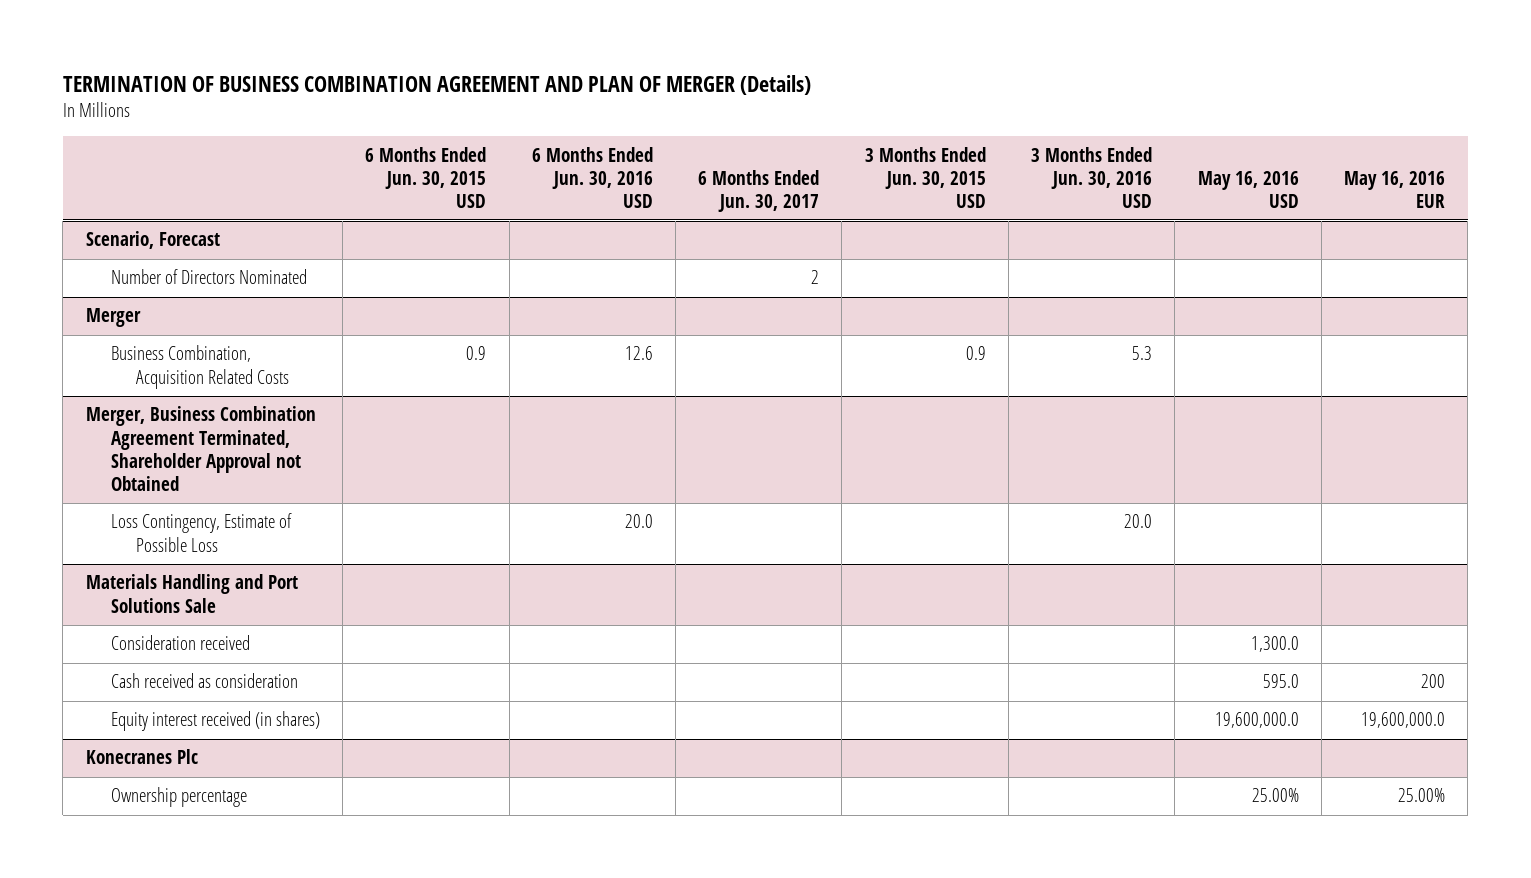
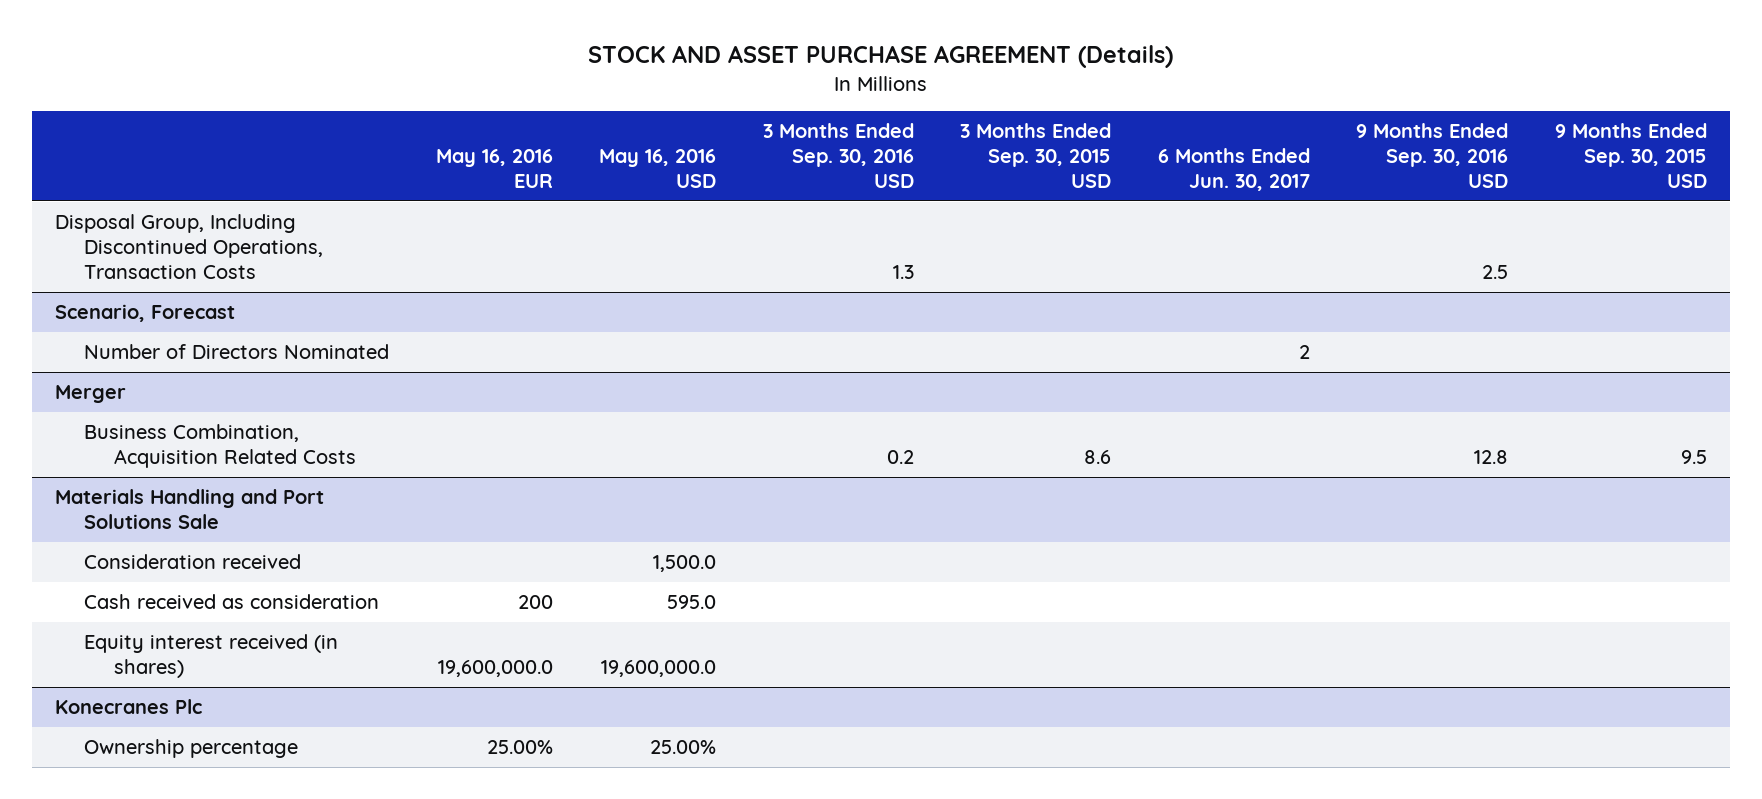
- TERMINATION OF BUSINESS COMBINATION AGREEMENT AND PLAN OF MERGER (Details)
+ STOCK AND ASSET PURCHASE AGREEMENT (Details)
- | 6 Months Ended Jun. 30, 2015 USD | 6 Months Ended Jun. 30, 2016 USD | 6 Months Ended Jun. 30, 2017 | 3 Months Ended Jun. 30, 2015 USD | 3 Months Ended Jun. 30, 2016 USD | May 16, 2016 USD | May 16, 2016 EUR
+ | May 16, 2016 EUR | May 16, 2016 USD | 3 Months Ended Sep. 30, 2016 USD | 3 Months Ended Sep. 30, 2015 USD | 6 Months Ended Jun. 30, 2017 | 9 Months Ended Sep. 30, 2016 USD | 9 Months Ended Sep. 30, 2015 USD
+ Disposal Group, Including Discontinued Operations, Transaction Costs | | | 1.3 | | | 2.5 |
- Merger, Business Combination Agreement Terminated, Shareholder Approval not Obtained
- Loss Contingency, Estimate of Possible Loss | | 20.0 | | | 20.0 | |
@ Materials Handling and Port Solutions Sale
- Consideration received | | | | | | 1,300.0 |
+ Consideration received | | 1,500.0 | | | | |

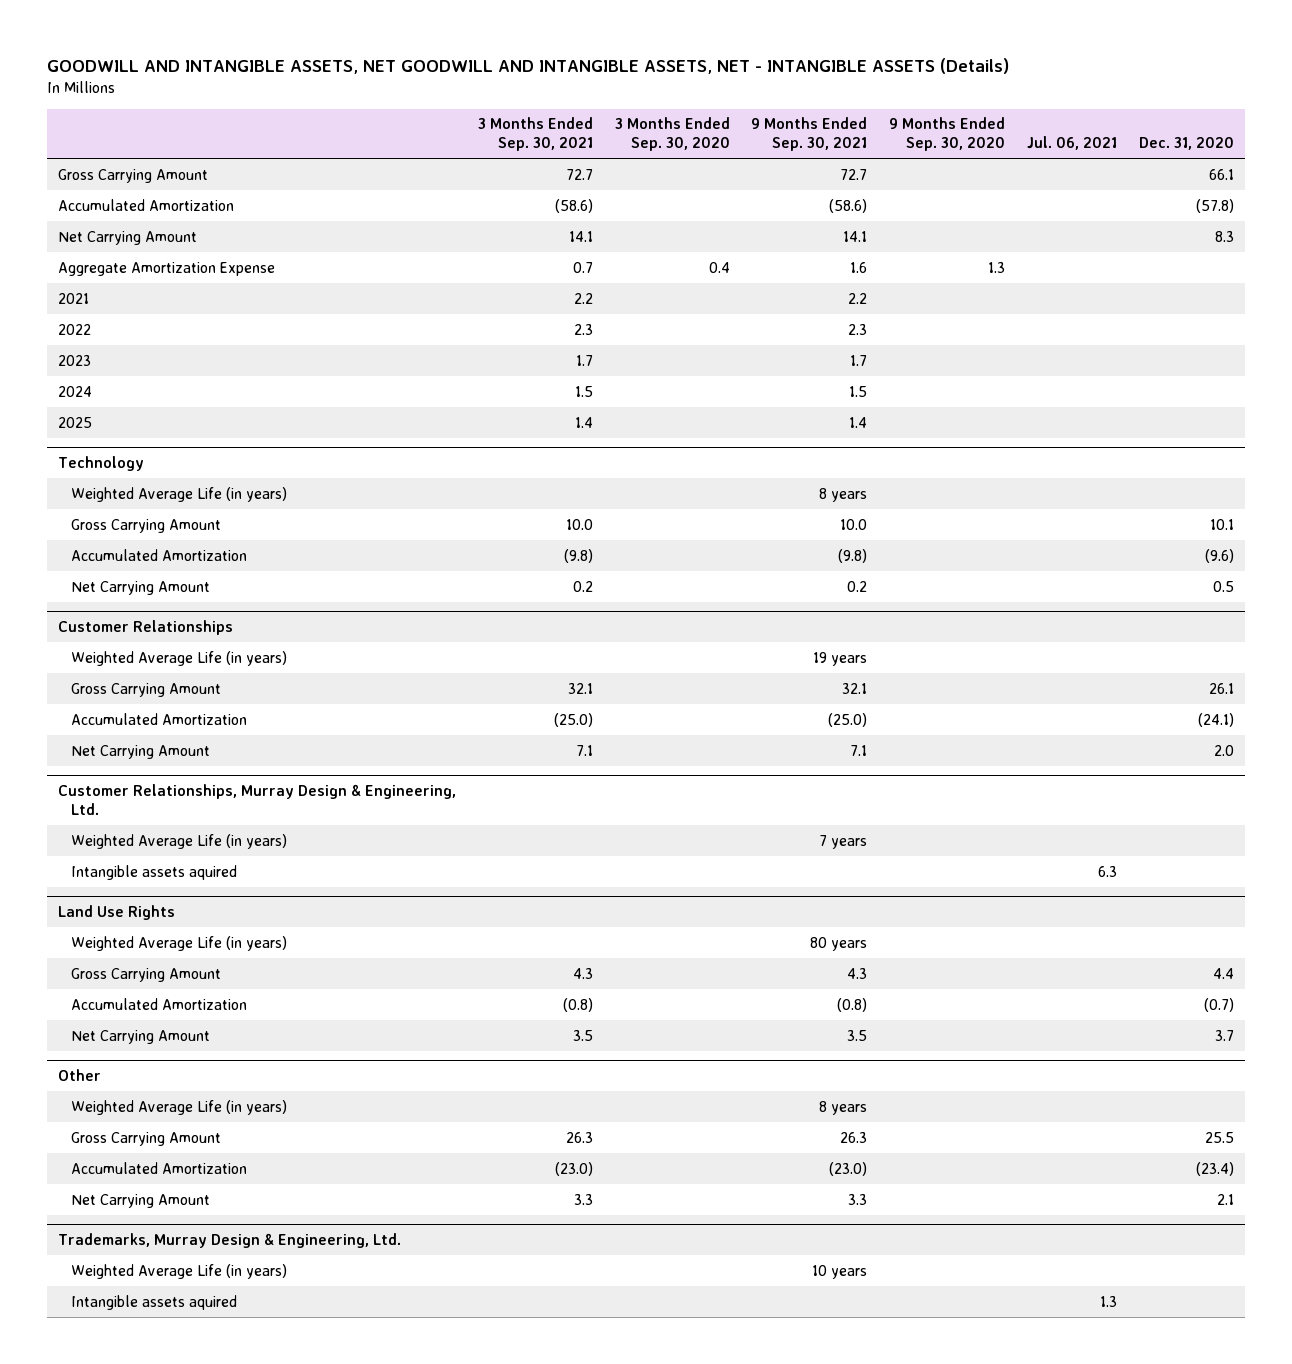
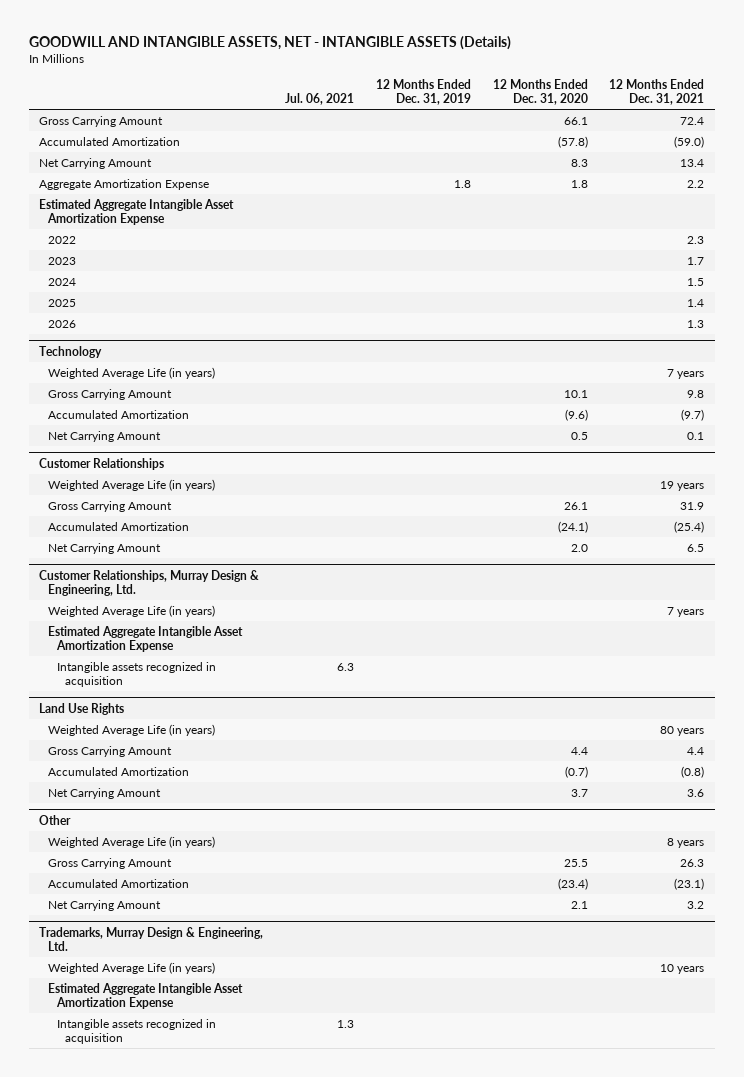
- GOODWILL AND INTANGIBLE ASSETS, NET GOODWILL AND INTANGIBLE ASSETS, NET - INTANGIBLE ASSETS (Details)
+ GOODWILL AND INTANGIBLE ASSETS, NET - INTANGIBLE ASSETS (Details)
- | 3 Months Ended Sep. 30, 2021 | 3 Months Ended Sep. 30, 2020 | 9 Months Ended Sep. 30, 2021 | 9 Months Ended Sep. 30, 2020 | Jul. 06, 2021 | Dec. 31, 2020
+ | Jul. 06, 2021 | 12 Months Ended Dec. 31, 2019 | 12 Months Ended Dec. 31, 2020 | 12 Months Ended Dec. 31, 2021
- 2021 | 2.2 | | 2.2 | | |
+ Estimated Aggregate Intangible Asset Amortization Expense
+ 2026 | | | | 1.3
@ Customer Relationships, Murray Design & Engineering, Ltd.
- Intangible assets aquired | | | | | 6.3 |
+ Estimated Aggregate Intangible Asset Amortization Expense
+ Intangible assets recognized in acquisition | 6.3 | | |
@ Trademarks, Murray Design & Engineering, Ltd.
- Intangible assets aquired | | | | | 1.3 |
+ Estimated Aggregate Intangible Asset Amortization Expense
+ Intangible assets recognized in acquisition | 1.3 | | |

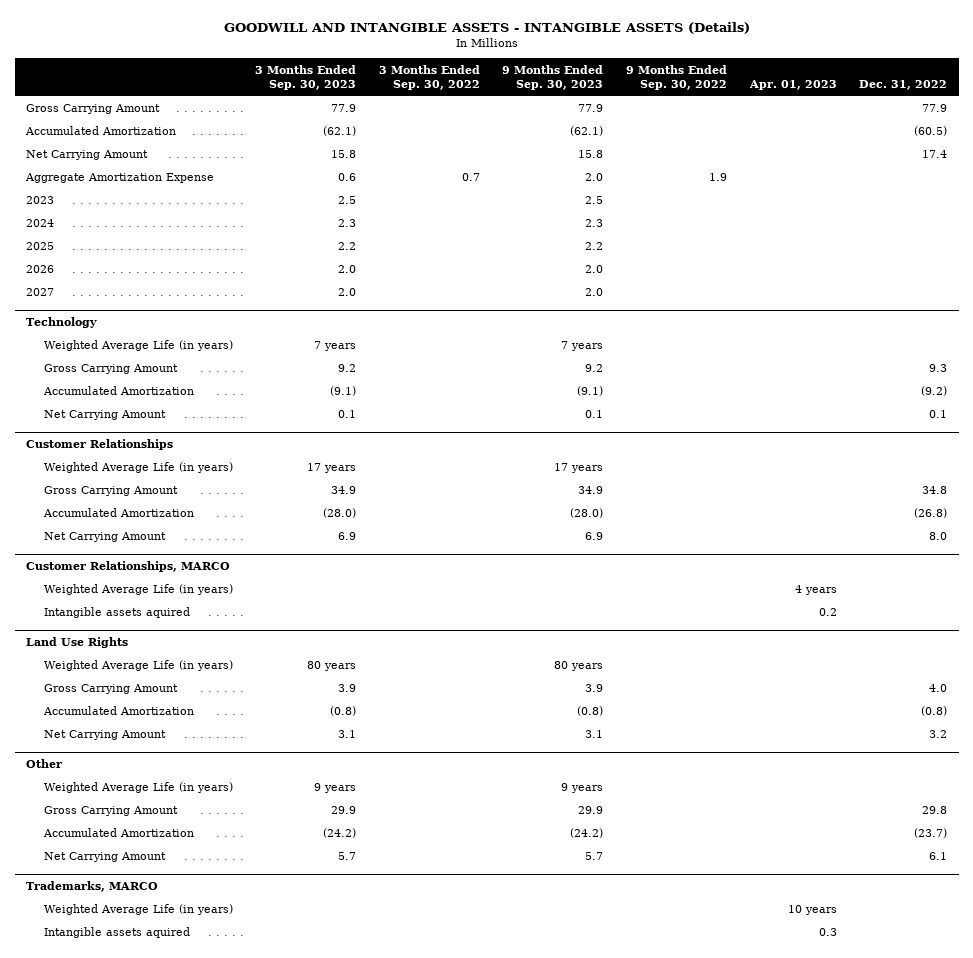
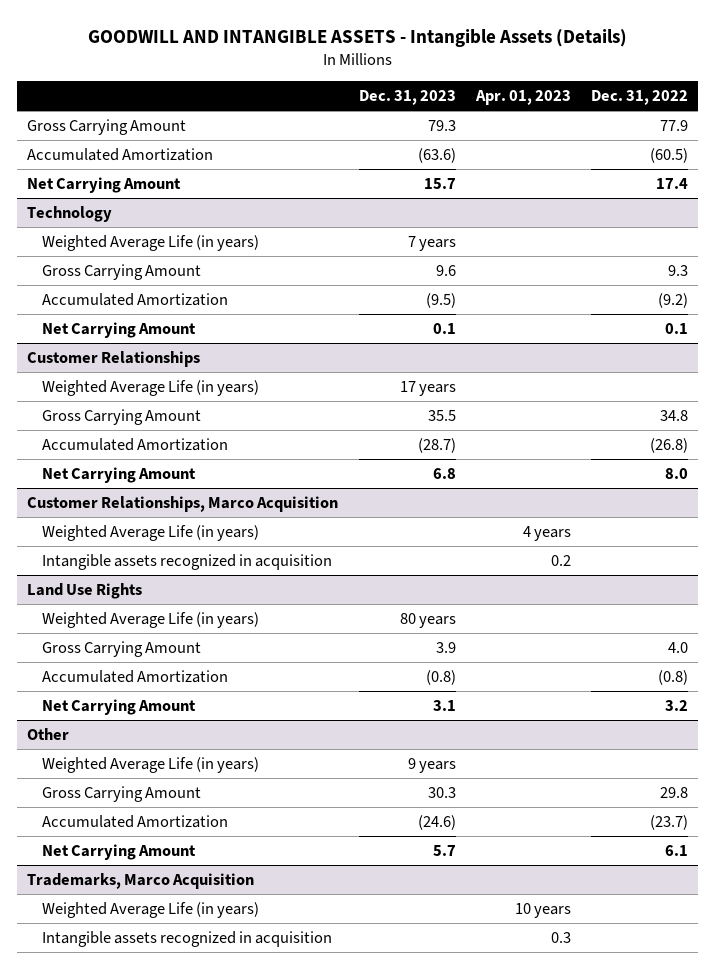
- GOODWILL AND INTANGIBLE ASSETS - INTANGIBLE ASSETS (Details)
+ GOODWILL AND INTANGIBLE ASSETS - Intangible Assets (Details)
- | 3 Months Ended Sep. 30, 2023 | 3 Months Ended Sep. 30, 2022 | 9 Months Ended Sep. 30, 2023 | 9 Months Ended Sep. 30, 2022 | Apr. 01, 2023 | Dec. 31, 2022
+ | Dec. 31, 2023 | Apr. 01, 2023 | Dec. 31, 2022
- Aggregate Amortization Expense | 0.6 | 0.7 | 2.0 | 1.9 | |
- 2023 | 2.5 | | 2.5 | | |
- 2024 | 2.3 | | 2.3 | | |
- 2025 | 2.2 | | 2.2 | | |
- 2026 | 2.0 | | 2.0 | | |
- 2027 | 2.0 | | 2.0 | | |
- Customer Relationships, MARCO
+ Customer Relationships, Marco Acquisition
- Intangible assets aquired | | | | | 0.2 |
+ Intangible assets recognized in acquisition | | 0.2 |
- Trademarks, MARCO
+ Trademarks, Marco Acquisition
- Intangible assets aquired | | | | | 0.3 |
+ Intangible assets recognized in acquisition | | 0.3 |

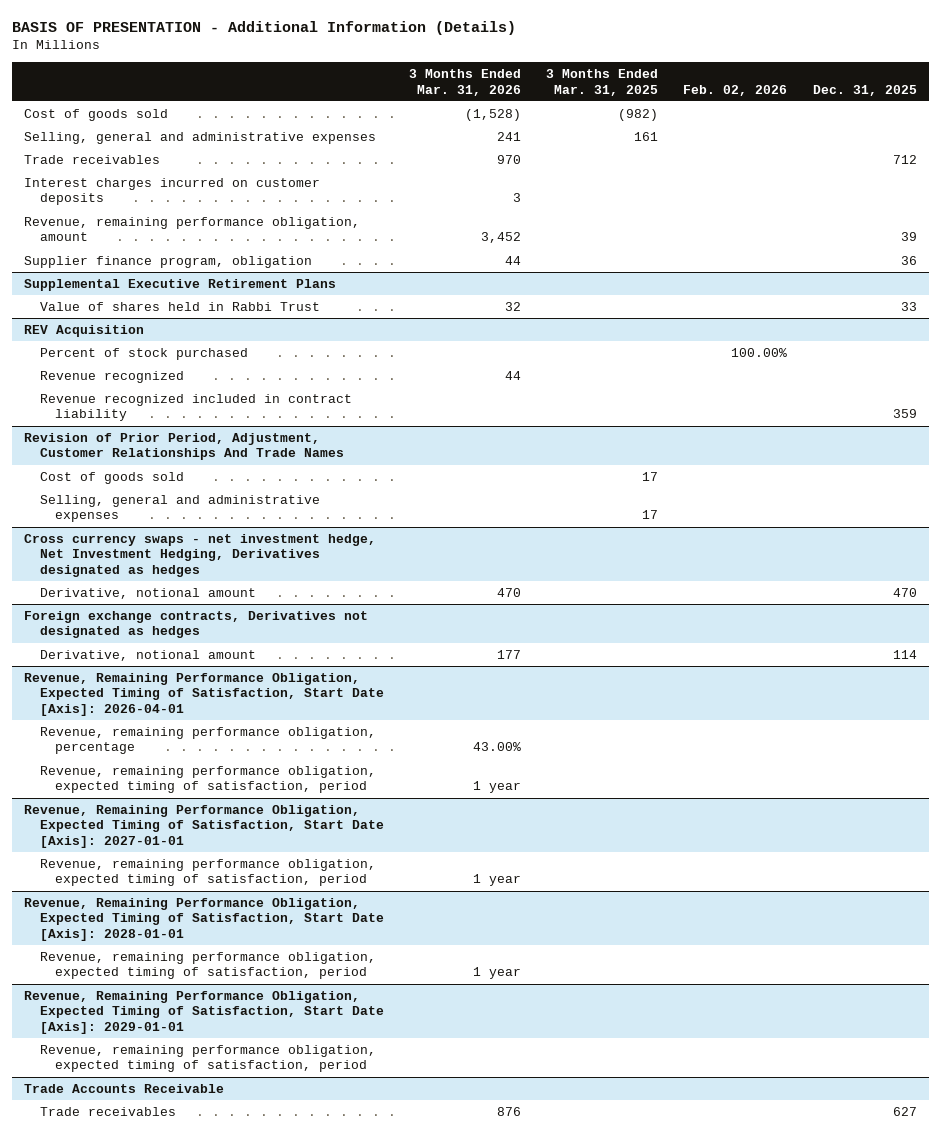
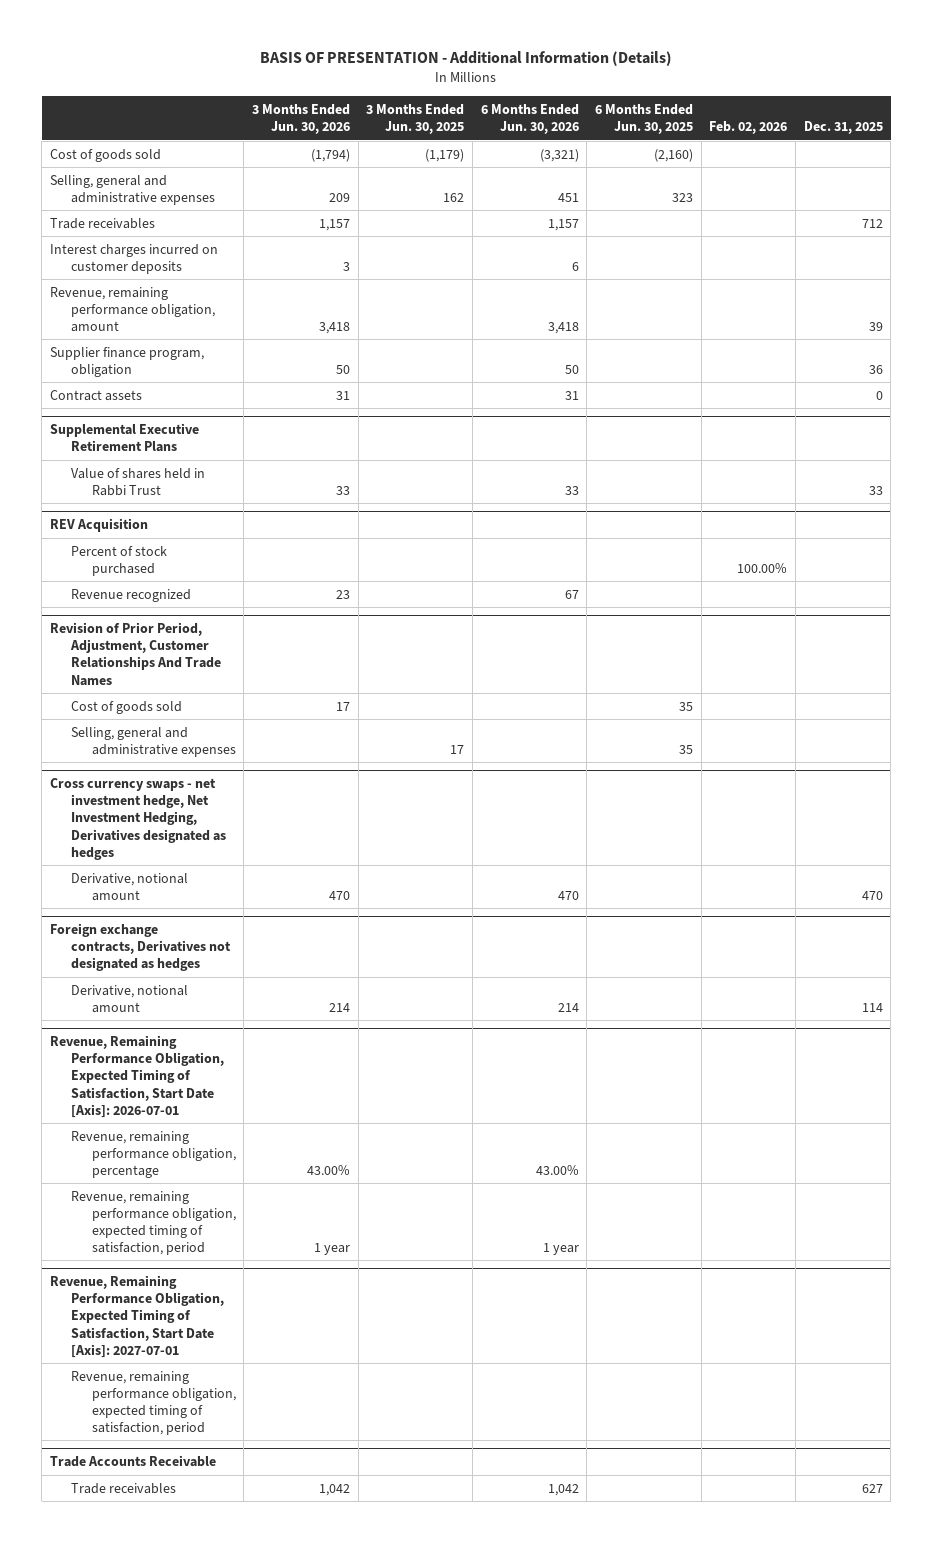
- | 3 Months Ended Mar. 31, 2026 | 3 Months Ended Mar. 31, 2025 | Feb. 02, 2026 | Dec. 31, 2025
+ | 3 Months Ended Jun. 30, 2026 | 3 Months Ended Jun. 30, 2025 | 6 Months Ended Jun. 30, 2026 | 6 Months Ended Jun. 30, 2025 | Feb. 02, 2026 | Dec. 31, 2025
+ Contract assets | 31 | | 31 | | | 0
@ REV Acquisition
- Revenue recognized included in contract liability | | | | 359
- Revenue, Remaining Performance Obligation, Expected Timing of Satisfaction, Start Date [Axis]: 2026-04-01
- Revenue, remaining performance obligation, percentage | 43.00% | | |
- Revenue, remaining performance obligation, expected timing of satisfaction, period | 1 year | | |
- Revenue, Remaining Performance Obligation, Expected Timing of Satisfaction, Start Date [Axis]: 2027-01-01
- Revenue, remaining performance obligation, expected timing of satisfaction, period | 1 year | | |
- Revenue, Remaining Performance Obligation, Expected Timing of Satisfaction, Start Date [Axis]: 2028-01-01
- Revenue, remaining performance obligation, expected timing of satisfaction, period | 1 year | | |
- Revenue, Remaining Performance Obligation, Expected Timing of Satisfaction, Start Date [Axis]: 2029-01-01
- Revenue, remaining performance obligation, expected timing of satisfaction, period
+ Revenue, Remaining Performance Obligation, Expected Timing of Satisfaction, Start Date [Axis]: 2026-07-01
+ Revenue, remaining performance obligation, percentage | 43.00% | | 43.00% | | |
+ Revenue, remaining performance obligation, expected timing of satisfaction, period | 1 year | | 1 year | | |
+ Revenue, Remaining Performance Obligation, Expected Timing of Satisfaction, Start Date [Axis]: 2027-07-01
+ Revenue, remaining performance obligation, expected timing of satisfaction, period

